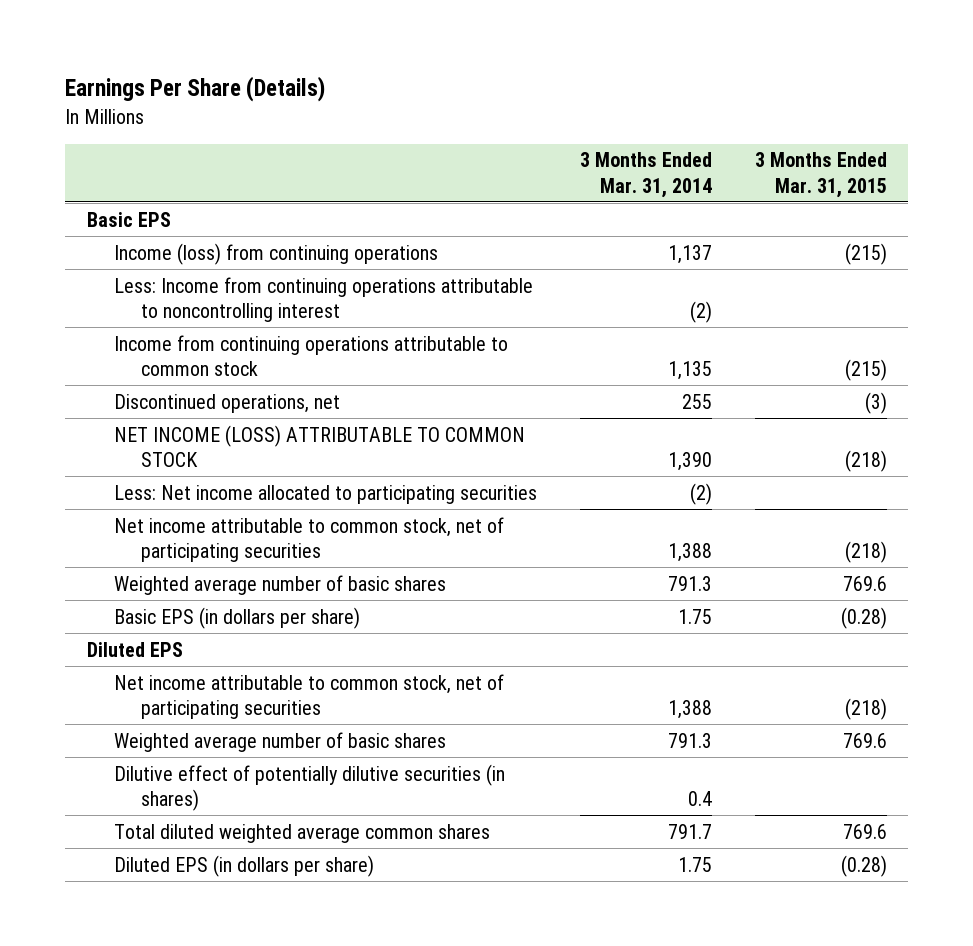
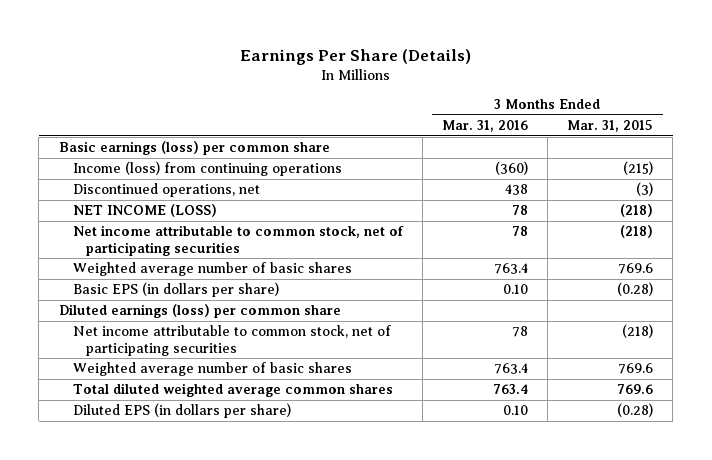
- | 3 Months Ended Mar. 31, 2014 | 3 Months Ended Mar. 31, 2015
+ | 3 Months Ended Mar. 31, 2016 | 3 Months Ended Mar. 31, 2015
- Basic EPS
+ Basic earnings (loss) per common share
- Less: Income from continuing operations attributable to noncontrolling interest | (2) |
- Income from continuing operations attributable to common stock | 1,135 | (215)
- NET INCOME (LOSS) ATTRIBUTABLE TO COMMON STOCK | 1,390 | (218)
- Less: Net income allocated to participating securities | (2) |
+ NET INCOME (LOSS) | 78 | (218)
- Diluted EPS
+ Diluted earnings (loss) per common share
- Dilutive effect of potentially dilutive securities (in shares) | 0.4 |

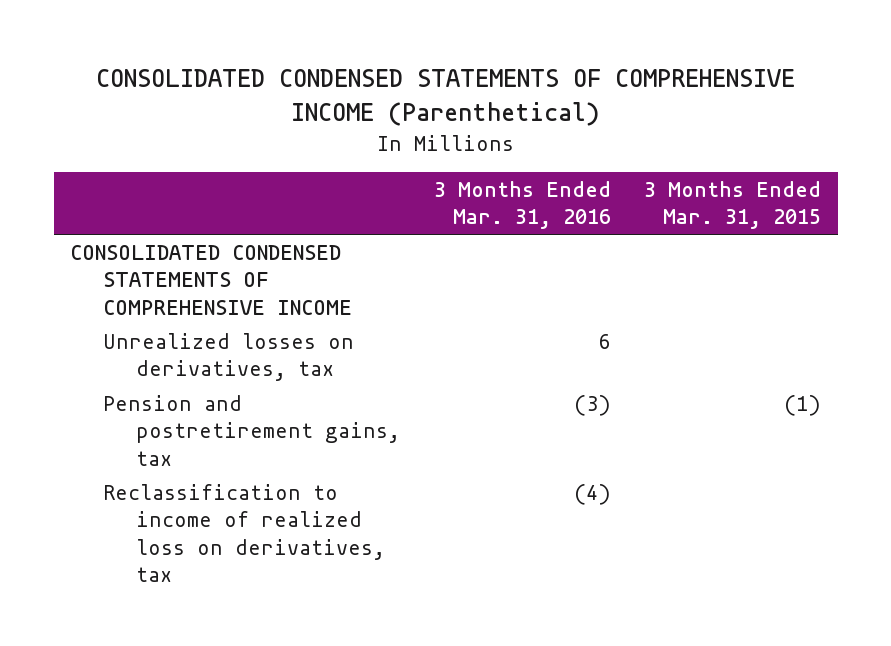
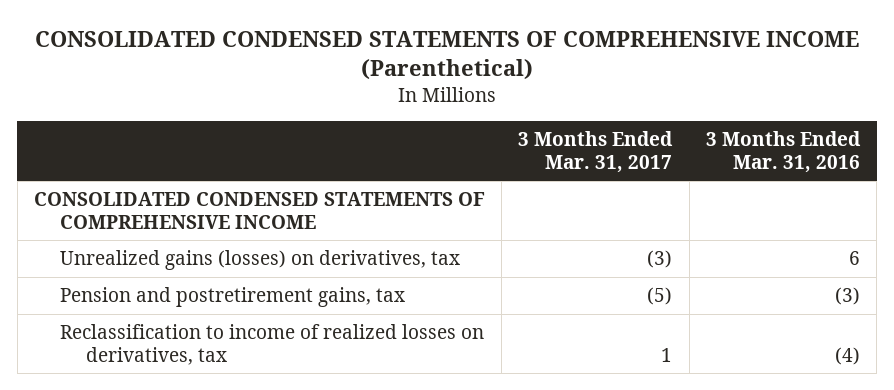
- | 3 Months Ended Mar. 31, 2016 | 3 Months Ended Mar. 31, 2015
+ | 3 Months Ended Mar. 31, 2017 | 3 Months Ended Mar. 31, 2016
- Unrealized losses on derivatives, tax | 6 |
+ Unrealized gains (losses) on derivatives, tax | (3) | 6
- Reclassification to income of realized loss on derivatives, tax | (4) |
+ Reclassification to income of realized losses on derivatives, tax | 1 | (4)

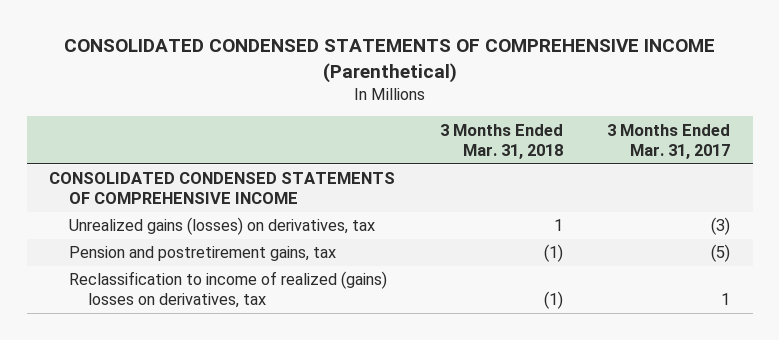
- | 3 Months Ended Mar. 31, 2017 | 3 Months Ended Mar. 31, 2016
+ | 3 Months Ended Mar. 31, 2018 | 3 Months Ended Mar. 31, 2017
- Reclassification to income of realized losses on derivatives, tax | 1 | (4)
+ Reclassification to income of realized (gains) losses on derivatives, tax | (1) | 1

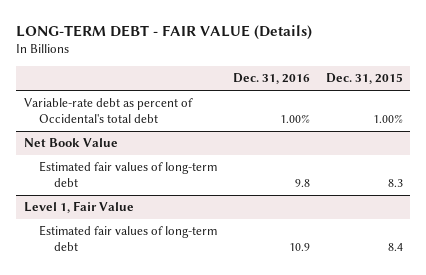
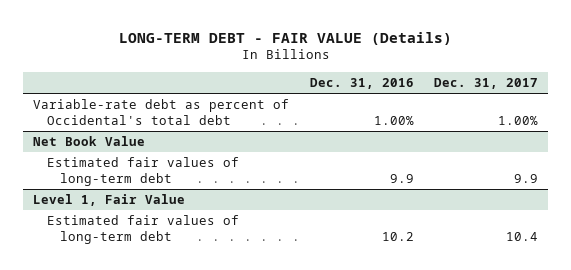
- | Dec. 31, 2016 | Dec. 31, 2015
+ | Dec. 31, 2016 | Dec. 31, 2017
@ Net Book Value
- Estimated fair values of long-term debt | 9.8 | 8.3
+ Estimated fair values of long-term debt | 9.9 | 9.9
@ Level 1, Fair Value
- Estimated fair values of long-term debt | 10.9 | 8.4
+ Estimated fair values of long-term debt | 10.2 | 10.4

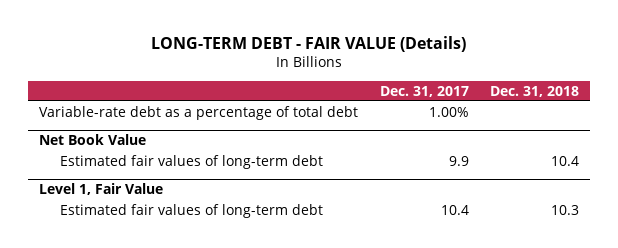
- | Dec. 31, 2016 | Dec. 31, 2017
+ | Dec. 31, 2017 | Dec. 31, 2018
- Variable-rate debt as percent of Occidental's total debt | 1.00% | 1.00%
+ Variable-rate debt as a percentage of total debt | 1.00% |

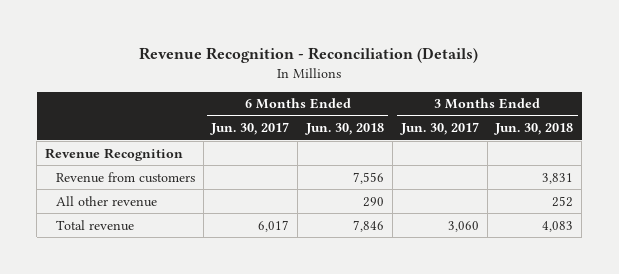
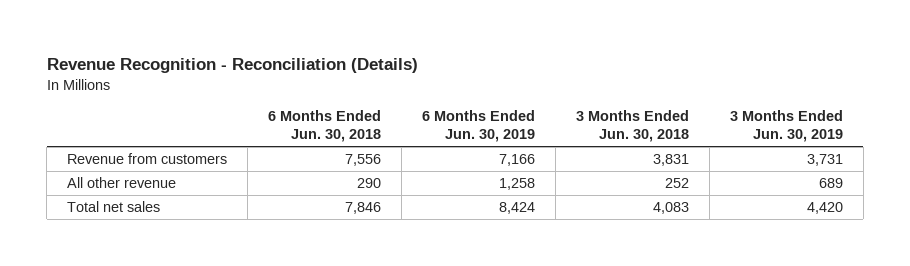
- | 6 Months Ended Jun. 30, 2017 | 6 Months Ended Jun. 30, 2018 | 3 Months Ended Jun. 30, 2017 | 3 Months Ended Jun. 30, 2018
+ | 6 Months Ended Jun. 30, 2018 | 6 Months Ended Jun. 30, 2019 | 3 Months Ended Jun. 30, 2018 | 3 Months Ended Jun. 30, 2019
- Revenue Recognition
- Total revenue | 6,017 | 7,846 | 3,060 | 4,083
+ Total net sales | 7,846 | 8,424 | 4,083 | 4,420

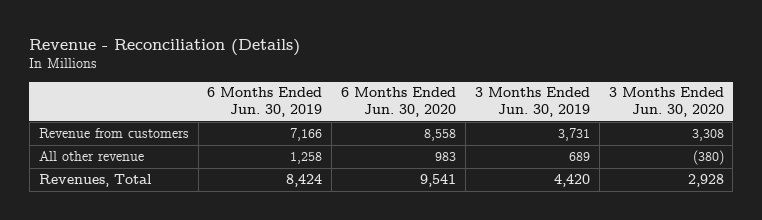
- Revenue Recognition - Reconciliation (Details)
+ Revenue - Reconciliation (Details)
- | 6 Months Ended Jun. 30, 2018 | 6 Months Ended Jun. 30, 2019 | 3 Months Ended Jun. 30, 2018 | 3 Months Ended Jun. 30, 2019
+ | 6 Months Ended Jun. 30, 2019 | 6 Months Ended Jun. 30, 2020 | 3 Months Ended Jun. 30, 2019 | 3 Months Ended Jun. 30, 2020
- Total net sales | 7,846 | 8,424 | 4,083 | 4,420
+ Revenues, Total | 8,424 | 9,541 | 4,420 | 2,928

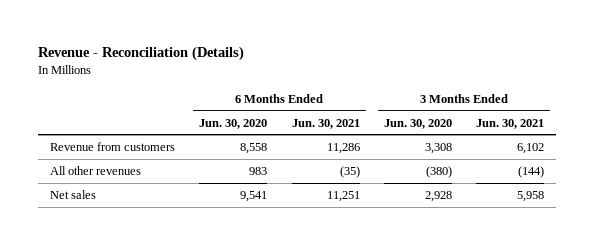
- | 6 Months Ended Jun. 30, 2019 | 6 Months Ended Jun. 30, 2020 | 3 Months Ended Jun. 30, 2019 | 3 Months Ended Jun. 30, 2020
+ | 6 Months Ended Jun. 30, 2020 | 6 Months Ended Jun. 30, 2021 | 3 Months Ended Jun. 30, 2020 | 3 Months Ended Jun. 30, 2021
- All other revenue | 1,258 | 983 | 689 | (380)
- Revenues, Total | 8,424 | 9,541 | 4,420 | 2,928
+ All other revenues | 983 | (35) | (380) | (144)
+ Net sales | 9,541 | 11,251 | 2,928 | 5,958

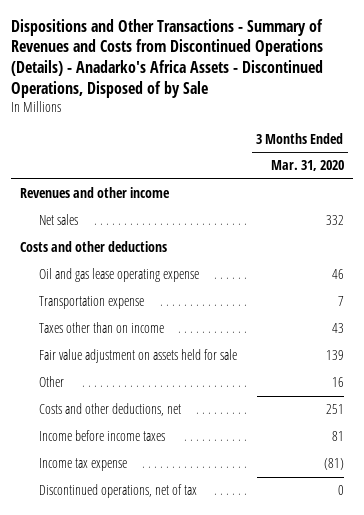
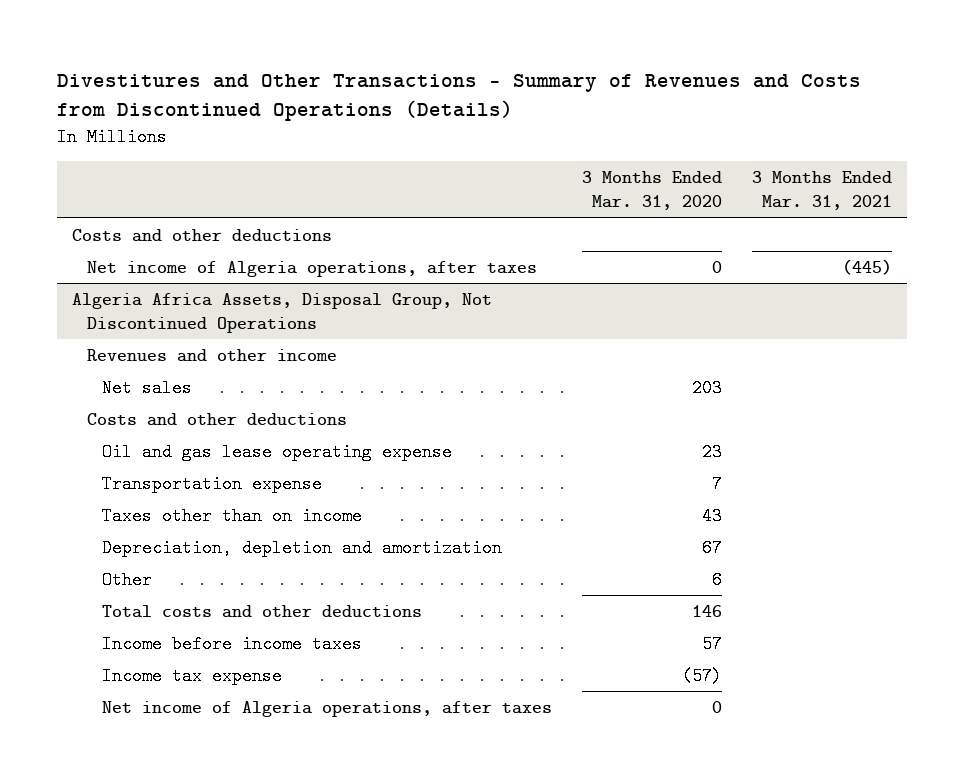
- Dispositions and Other Transactions - Summary of Revenues and Costs from Discontinued Operations (Details) - Anadarko's Africa Assets - Discontinued Operations, Disposed of by Sale
+ Divestitures and Other Transactions - Summary of Revenues and Costs from Discontinued Operations (Details)
- | 3 Months Ended Mar. 31, 2020
+ | 3 Months Ended Mar. 31, 2020 | 3 Months Ended Mar. 31, 2021
+ Costs and other deductions
+ Net income of Algeria operations, after taxes | 0 | (445)
+ Algeria Africa Assets, Disposal Group, Not Discontinued Operations
- Net sales | 332
+ Net sales | 203 |
- Oil and gas lease operating expense | 46
+ Oil and gas lease operating expense | 23 |
- Fair value adjustment on assets held for sale | 139
- Other | 16
- Costs and other deductions, net | 251
- Income before income taxes | 81
- Income tax expense | (81)
- Discontinued operations, net of tax | 0
+ Depreciation, depletion and amortization | 67 |
+ Other | 6 |
+ Total costs and other deductions | 146 |
+ Income before income taxes | 57 |
+ Income tax expense | (57) |
+ Net income of Algeria operations, after taxes | 0 |

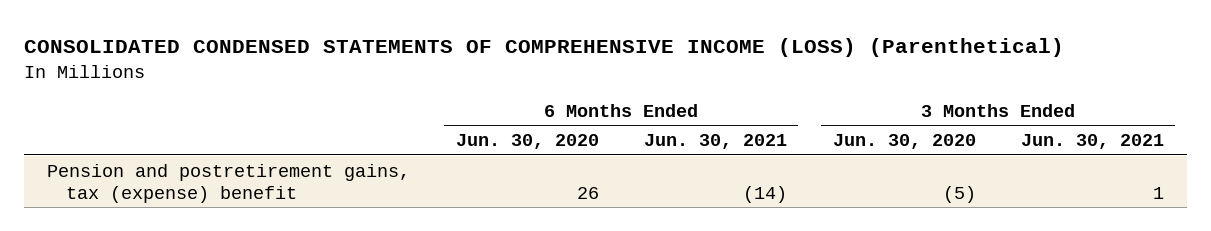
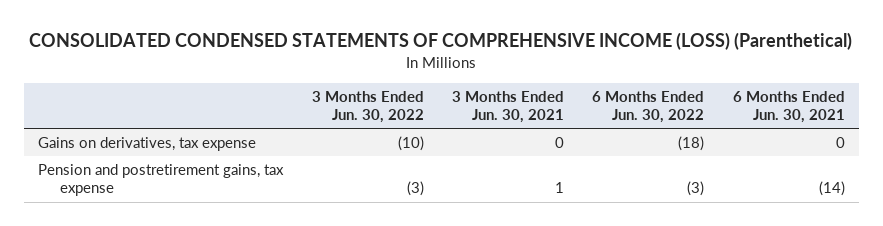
- | 6 Months Ended Jun. 30, 2020 | 6 Months Ended Jun. 30, 2021 | 3 Months Ended Jun. 30, 2020 | 3 Months Ended Jun. 30, 2021
+ | 3 Months Ended Jun. 30, 2022 | 3 Months Ended Jun. 30, 2021 | 6 Months Ended Jun. 30, 2022 | 6 Months Ended Jun. 30, 2021
- Pension and postretirement gains, tax (expense) benefit | 26 | (14) | (5) | 1
+ Gains on derivatives, tax expense | (10) | 0 | (18) | 0
+ Pension and postretirement gains, tax expense | (3) | 1 | (3) | (14)

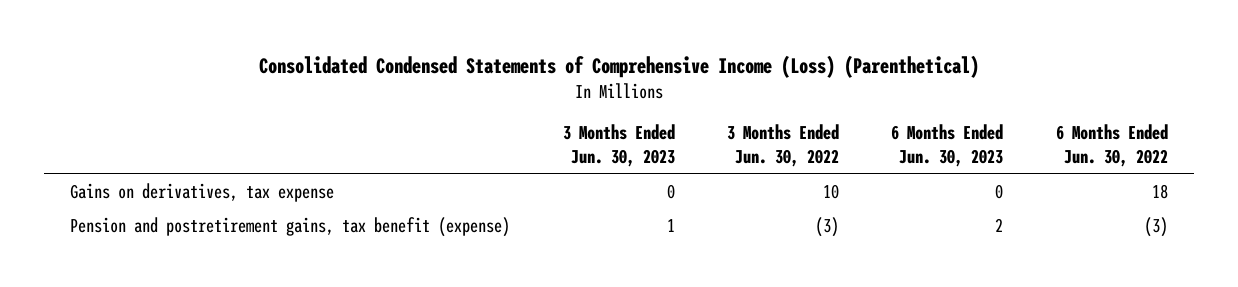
- CONSOLIDATED CONDENSED STATEMENTS OF COMPREHENSIVE INCOME (LOSS) (Parenthetical)
+ Consolidated Condensed Statements of Comprehensive Income (Loss) (Parenthetical)
- | 3 Months Ended Jun. 30, 2022 | 3 Months Ended Jun. 30, 2021 | 6 Months Ended Jun. 30, 2022 | 6 Months Ended Jun. 30, 2021
+ | 3 Months Ended Jun. 30, 2023 | 3 Months Ended Jun. 30, 2022 | 6 Months Ended Jun. 30, 2023 | 6 Months Ended Jun. 30, 2022
- Gains on derivatives, tax expense | (10) | 0 | (18) | 0
- Pension and postretirement gains, tax expense | (3) | 1 | (3) | (14)
+ Gains on derivatives, tax expense | 0 | 10 | 0 | 18
+ Pension and postretirement gains, tax benefit (expense) | 1 | (3) | 2 | (3)

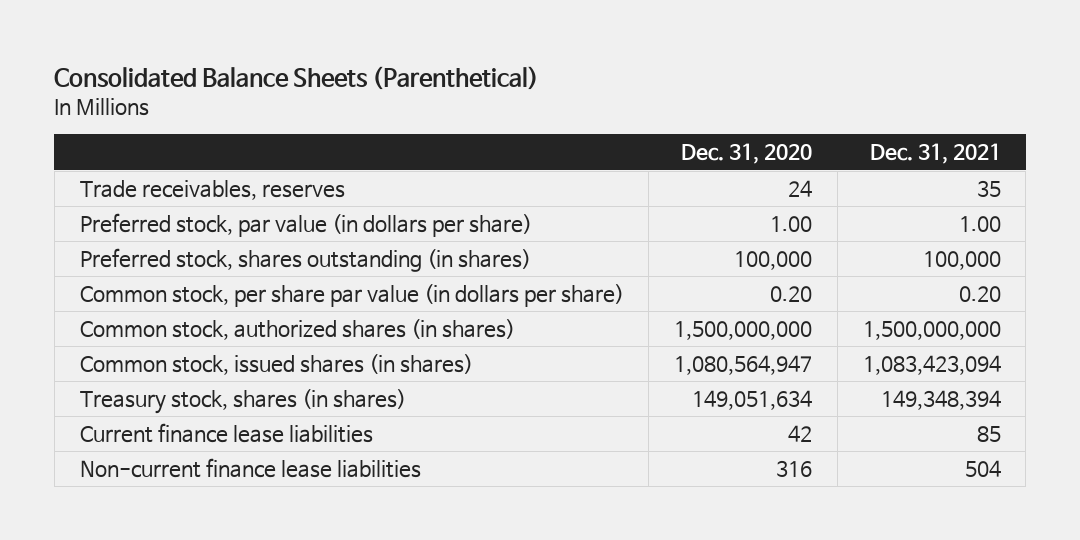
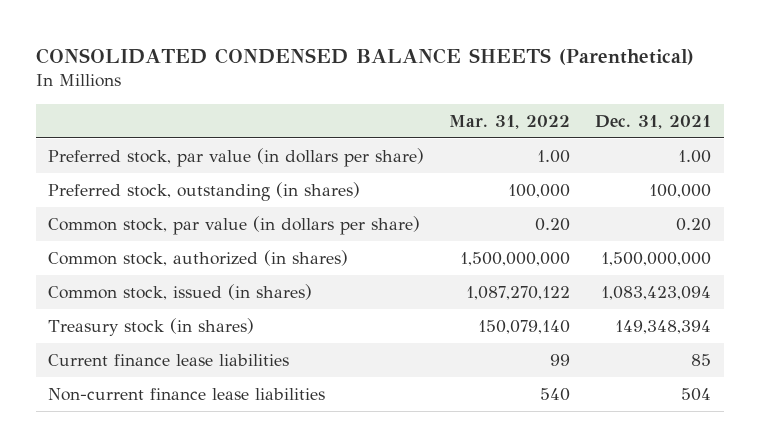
- Consolidated Balance Sheets (Parenthetical)
+ CONSOLIDATED CONDENSED BALANCE SHEETS (Parenthetical)
- | Dec. 31, 2020 | Dec. 31, 2021
+ | Mar. 31, 2022 | Dec. 31, 2021
- Trade receivables, reserves | 24 | 35
- Preferred stock, shares outstanding (in shares) | 100,000 | 100,000
- Common stock, per share par value (in dollars per share) | 0.20 | 0.20
- Common stock, authorized shares (in shares) | 1,500,000,000 | 1,500,000,000
- Common stock, issued shares (in shares) | 1,080,564,947 | 1,083,423,094
- Treasury stock, shares (in shares) | 149,051,634 | 149,348,394
+ Preferred stock, outstanding (in shares) | 100,000 | 100,000
+ Common stock, par value (in dollars per share) | 0.20 | 0.20
+ Common stock, authorized (in shares) | 1,500,000,000 | 1,500,000,000
+ Common stock, issued (in shares) | 1,087,270,122 | 1,083,423,094
+ Treasury stock (in shares) | 150,079,140 | 149,348,394

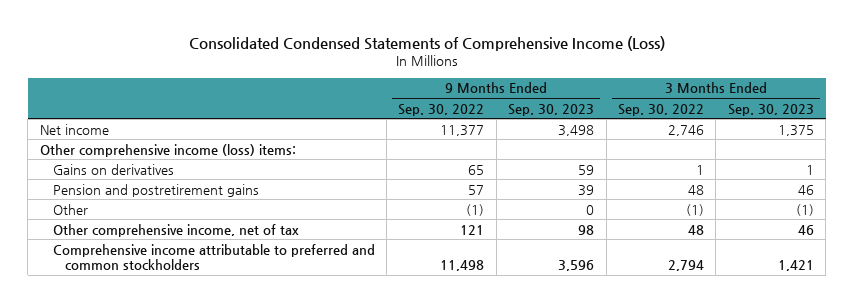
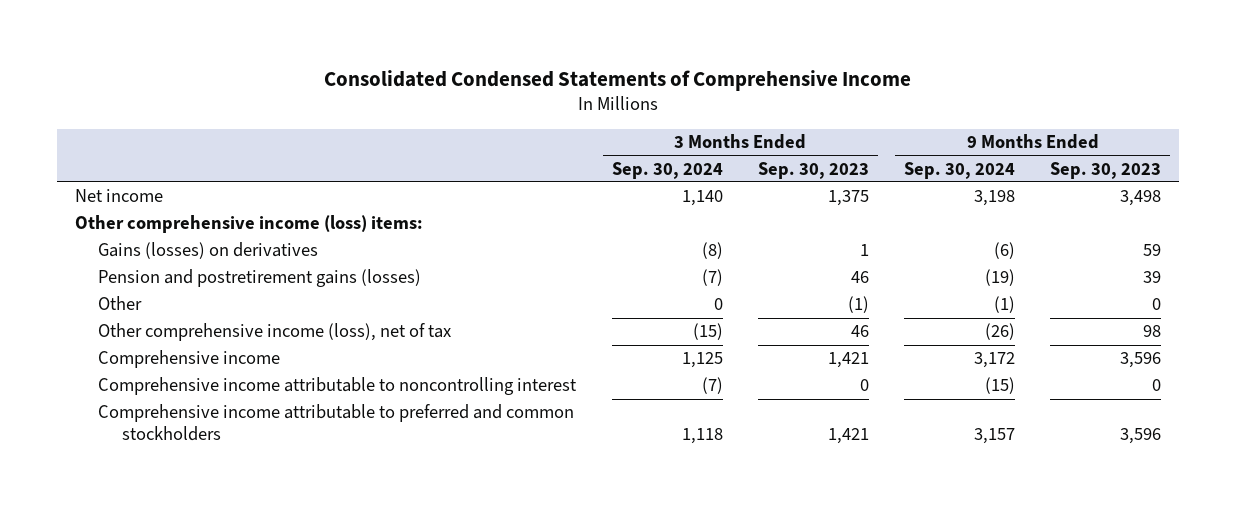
- Consolidated Condensed Statements of Comprehensive Income (Loss)
+ Consolidated Condensed Statements of Comprehensive Income
- | 9 Months Ended Sep. 30, 2022 | 9 Months Ended Sep. 30, 2023 | 3 Months Ended Sep. 30, 2022 | 3 Months Ended Sep. 30, 2023
+ | 3 Months Ended Sep. 30, 2024 | 3 Months Ended Sep. 30, 2023 | 9 Months Ended Sep. 30, 2024 | 9 Months Ended Sep. 30, 2023
- Gains on derivatives | 65 | 59 | 1 | 1
- Pension and postretirement gains | 57 | 39 | 48 | 46
+ Gains (losses) on derivatives | (8) | 1 | (6) | 59
+ Pension and postretirement gains (losses) | (7) | 46 | (19) | 39
- Other comprehensive income, net of tax | 121 | 98 | 48 | 46
+ Other comprehensive income (loss), net of tax | (15) | 46 | (26) | 98
+ Comprehensive income | 1,125 | 1,421 | 3,172 | 3,596
+ Comprehensive income attributable to noncontrolling interest | (7) | 0 | (15) | 0

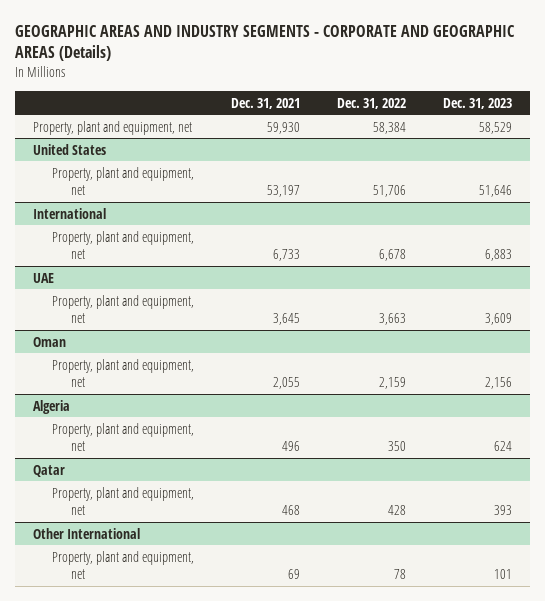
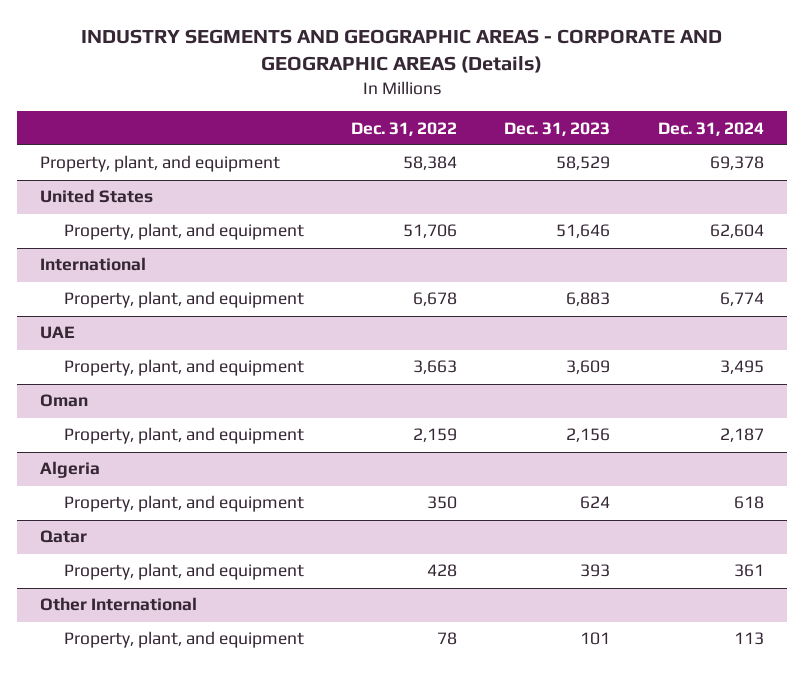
- GEOGRAPHIC AREAS AND INDUSTRY SEGMENTS - CORPORATE AND GEOGRAPHIC AREAS (Details)
+ INDUSTRY SEGMENTS AND GEOGRAPHIC AREAS - CORPORATE AND GEOGRAPHIC AREAS (Details)
- | Dec. 31, 2021 | Dec. 31, 2022 | Dec. 31, 2023
+ | Dec. 31, 2022 | Dec. 31, 2023 | Dec. 31, 2024
- Property, plant and equipment, net | 59,930 | 58,384 | 58,529
+ Property, plant, and equipment | 58,384 | 58,529 | 69,378
@ United States
- Property, plant and equipment, net | 53,197 | 51,706 | 51,646
+ Property, plant, and equipment | 51,706 | 51,646 | 62,604
@ International
- Property, plant and equipment, net | 6,733 | 6,678 | 6,883
+ Property, plant, and equipment | 6,678 | 6,883 | 6,774
@ UAE
- Property, plant and equipment, net | 3,645 | 3,663 | 3,609
+ Property, plant, and equipment | 3,663 | 3,609 | 3,495
@ Oman
- Property, plant and equipment, net | 2,055 | 2,159 | 2,156
+ Property, plant, and equipment | 2,159 | 2,156 | 2,187
@ Algeria
- Property, plant and equipment, net | 496 | 350 | 624
+ Property, plant, and equipment | 350 | 624 | 618
@ Qatar
- Property, plant and equipment, net | 468 | 428 | 393
+ Property, plant, and equipment | 428 | 393 | 361
@ Other International
- Property, plant and equipment, net | 69 | 78 | 101
+ Property, plant, and equipment | 78 | 101 | 113

